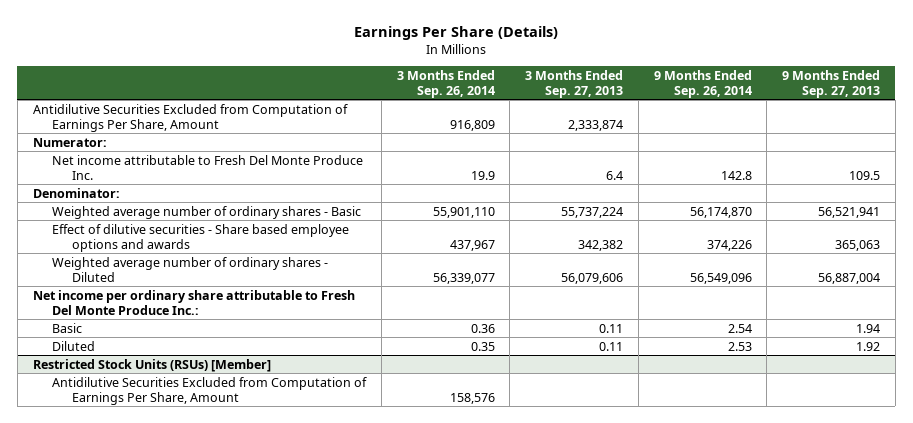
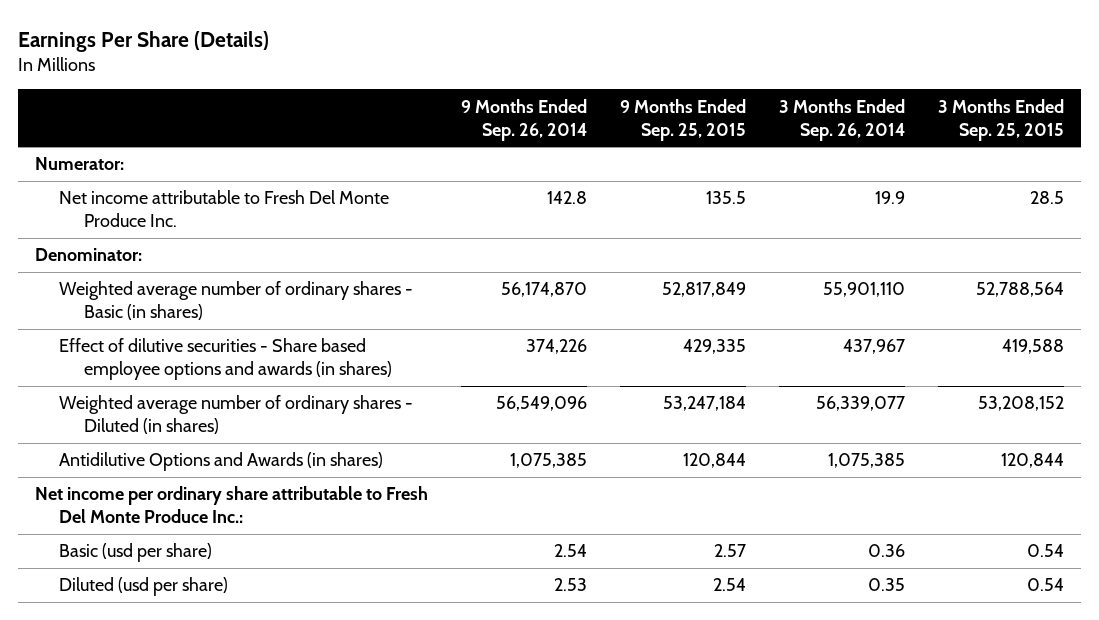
- | 3 Months Ended Sep. 26, 2014 | 3 Months Ended Sep. 27, 2013 | 9 Months Ended Sep. 26, 2014 | 9 Months Ended Sep. 27, 2013
+ | 9 Months Ended Sep. 26, 2014 | 9 Months Ended Sep. 25, 2015 | 3 Months Ended Sep. 26, 2014 | 3 Months Ended Sep. 25, 2015
- Antidilutive Securities Excluded from Computation of Earnings Per Share, Amount | 916,809 | 2,333,874 | |
- Weighted average number of ordinary shares - Basic | 55,901,110 | 55,737,224 | 56,174,870 | 56,521,941
- Effect of dilutive securities - Share based employee options and awards | 437,967 | 342,382 | 374,226 | 365,063
- Weighted average number of ordinary shares - Diluted | 56,339,077 | 56,079,606 | 56,549,096 | 56,887,004
+ Weighted average number of ordinary shares - Basic (in shares) | 56,174,870 | 52,817,849 | 55,901,110 | 52,788,564
+ Effect of dilutive securities - Share based employee options and awards (in shares) | 374,226 | 429,335 | 437,967 | 419,588
+ Weighted average number of ordinary shares - Diluted (in shares) | 56,549,096 | 53,247,184 | 56,339,077 | 53,208,152
+ Antidilutive Options and Awards (in shares) | 1,075,385 | 120,844 | 1,075,385 | 120,844
- Basic | 0.36 | 0.11 | 2.54 | 1.94
- Diluted | 0.35 | 0.11 | 2.53 | 1.92
- Restricted Stock Units (RSUs) [Member]
- Antidilutive Securities Excluded from Computation of Earnings Per Share, Amount | 158,576 | | |
+ Basic (usd per share) | 2.54 | 2.57 | 0.36 | 0.54
+ Diluted (usd per share) | 2.53 | 2.54 | 0.35 | 0.54

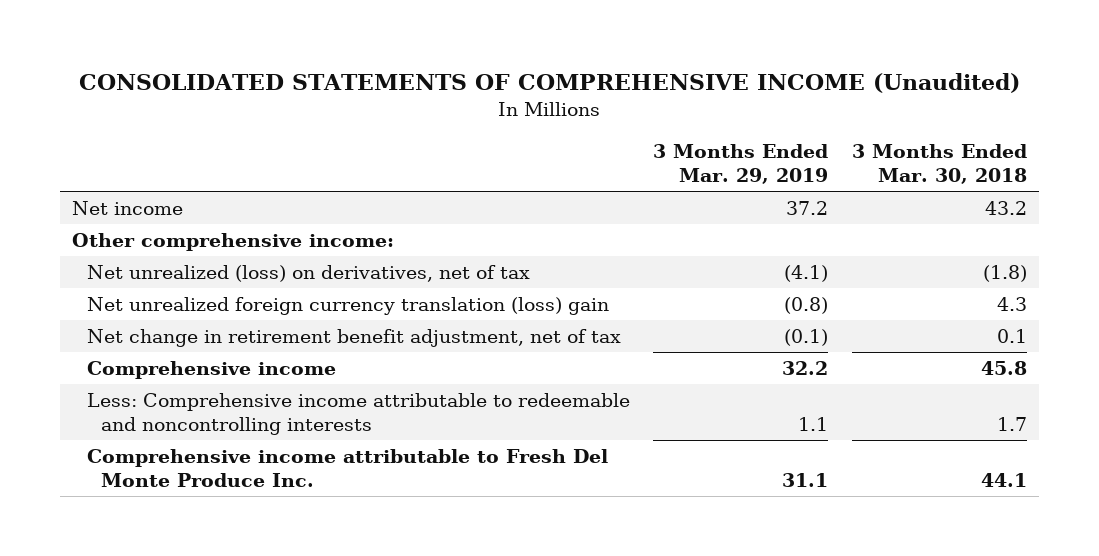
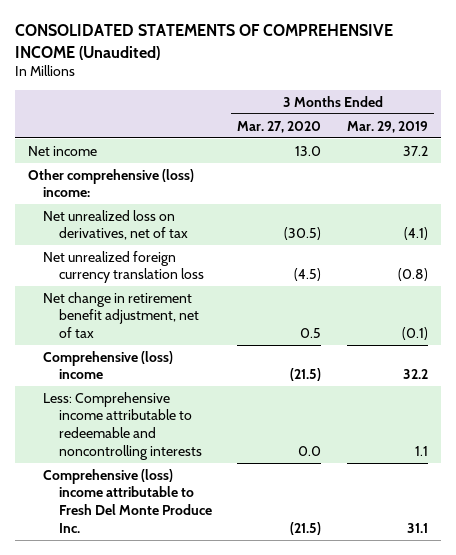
- | 3 Months Ended Mar. 29, 2019 | 3 Months Ended Mar. 30, 2018
+ | 3 Months Ended Mar. 27, 2020 | 3 Months Ended Mar. 29, 2019
- Other comprehensive income:
- Net unrealized (loss) on derivatives, net of tax | (4.1) | (1.8)
- Net unrealized foreign currency translation (loss) gain | (0.8) | 4.3
+ Other comprehensive (loss) income:
+ Net unrealized loss on derivatives, net of tax | (30.5) | (4.1)
+ Net unrealized foreign currency translation loss | (4.5) | (0.8)
- Comprehensive income | 32.2 | 45.8
+ Comprehensive (loss) income | (21.5) | 32.2
- Comprehensive income attributable to Fresh Del Monte Produce Inc. | 31.1 | 44.1
+ Comprehensive (loss) income attributable to Fresh Del Monte Produce Inc. | (21.5) | 31.1

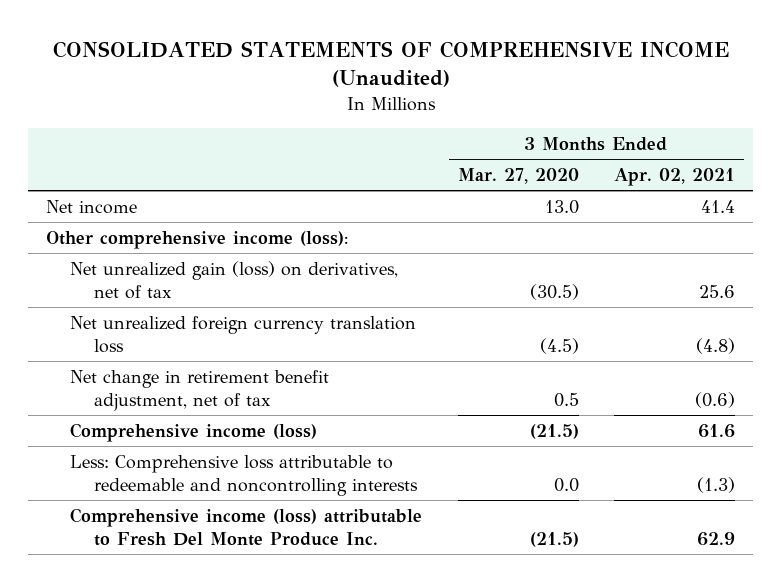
- | 3 Months Ended Mar. 27, 2020 | 3 Months Ended Mar. 29, 2019
+ | 3 Months Ended Mar. 27, 2020 | 3 Months Ended Apr. 02, 2021
- Other comprehensive (loss) income:
- Net unrealized loss on derivatives, net of tax | (30.5) | (4.1)
+ Other comprehensive income (loss):
+ Net unrealized gain (loss) on derivatives, net of tax | (30.5) | 25.6
- Comprehensive (loss) income | (21.5) | 32.2
- Less: Comprehensive income attributable to redeemable and noncontrolling interests | 0.0 | 1.1
- Comprehensive (loss) income attributable to Fresh Del Monte Produce Inc. | (21.5) | 31.1
+ Comprehensive income (loss) | (21.5) | 61.6
+ Less: Comprehensive loss attributable to redeemable and noncontrolling interests | 0.0 | (1.3)
+ Comprehensive income (loss) attributable to Fresh Del Monte Produce Inc. | (21.5) | 62.9

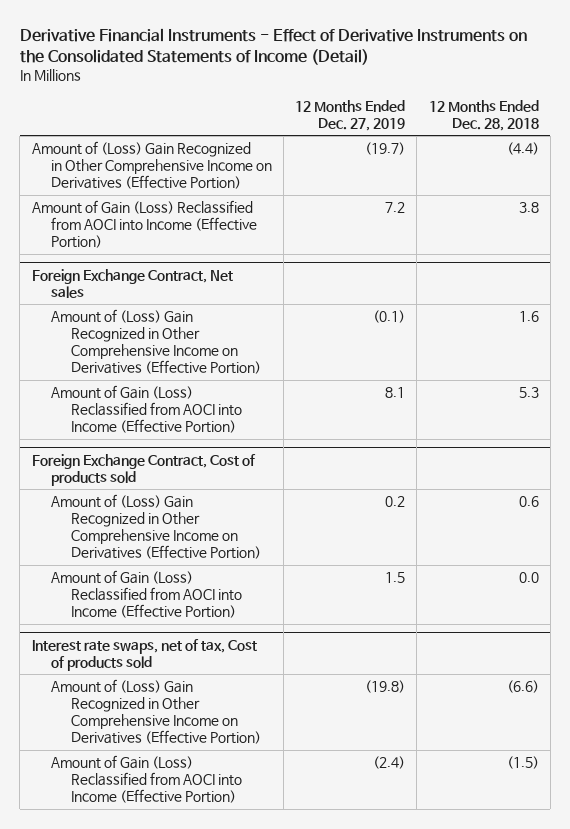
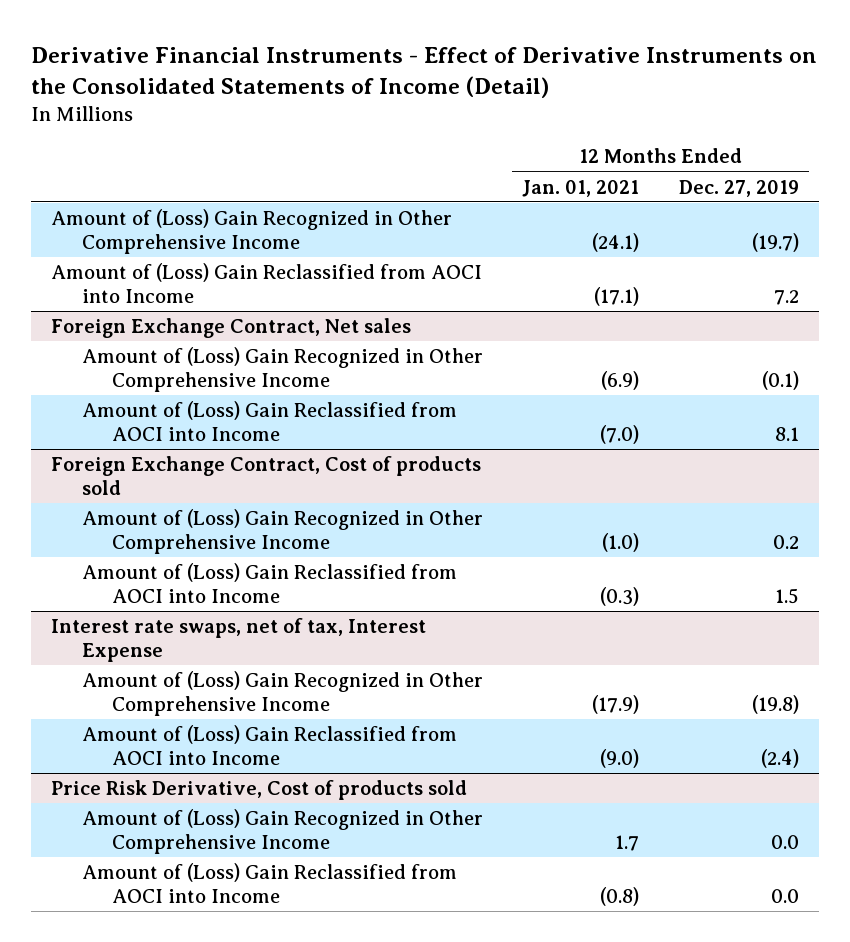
- | 12 Months Ended Dec. 27, 2019 | 12 Months Ended Dec. 28, 2018
+ | 12 Months Ended Jan. 01, 2021 | 12 Months Ended Dec. 27, 2019
- Amount of (Loss) Gain Recognized in Other Comprehensive Income on Derivatives (Effective Portion) | (19.7) | (4.4)
- Amount of Gain (Loss) Reclassified from AOCI into Income (Effective Portion) | 7.2 | 3.8
+ Amount of (Loss) Gain Recognized in Other Comprehensive Income | (24.1) | (19.7)
+ Amount of (Loss) Gain Reclassified from AOCI into Income | (17.1) | 7.2
@ Foreign Exchange Contract, Net sales
- Amount of (Loss) Gain Recognized in Other Comprehensive Income on Derivatives (Effective Portion) | (0.1) | 1.6
- Amount of Gain (Loss) Reclassified from AOCI into Income (Effective Portion) | 8.1 | 5.3
+ Amount of (Loss) Gain Recognized in Other Comprehensive Income | (6.9) | (0.1)
+ Amount of (Loss) Gain Reclassified from AOCI into Income | (7.0) | 8.1
@ Foreign Exchange Contract, Cost of products sold
- Amount of (Loss) Gain Recognized in Other Comprehensive Income on Derivatives (Effective Portion) | 0.2 | 0.6
- Amount of Gain (Loss) Reclassified from AOCI into Income (Effective Portion) | 1.5 | 0.0
- Interest rate swaps, net of tax, Cost of products sold
- Amount of (Loss) Gain Recognized in Other Comprehensive Income on Derivatives (Effective Portion) | (19.8) | (6.6)
- Amount of Gain (Loss) Reclassified from AOCI into Income (Effective Portion) | (2.4) | (1.5)
@ Foreign Exchange Contract, Cost of products sold
+ Amount of (Loss) Gain Recognized in Other Comprehensive Income | (1.0) | 0.2
+ Amount of (Loss) Gain Reclassified from AOCI into Income | (0.3) | 1.5
+ Interest rate swaps, net of tax, Interest Expense
+ Amount of (Loss) Gain Recognized in Other Comprehensive Income | (17.9) | (19.8)
+ Amount of (Loss) Gain Reclassified from AOCI into Income | (9.0) | (2.4)
+ Price Risk Derivative, Cost of products sold
+ Amount of (Loss) Gain Recognized in Other Comprehensive Income | 1.7 | 0.0
+ Amount of (Loss) Gain Reclassified from AOCI into Income | (0.8) | 0.0

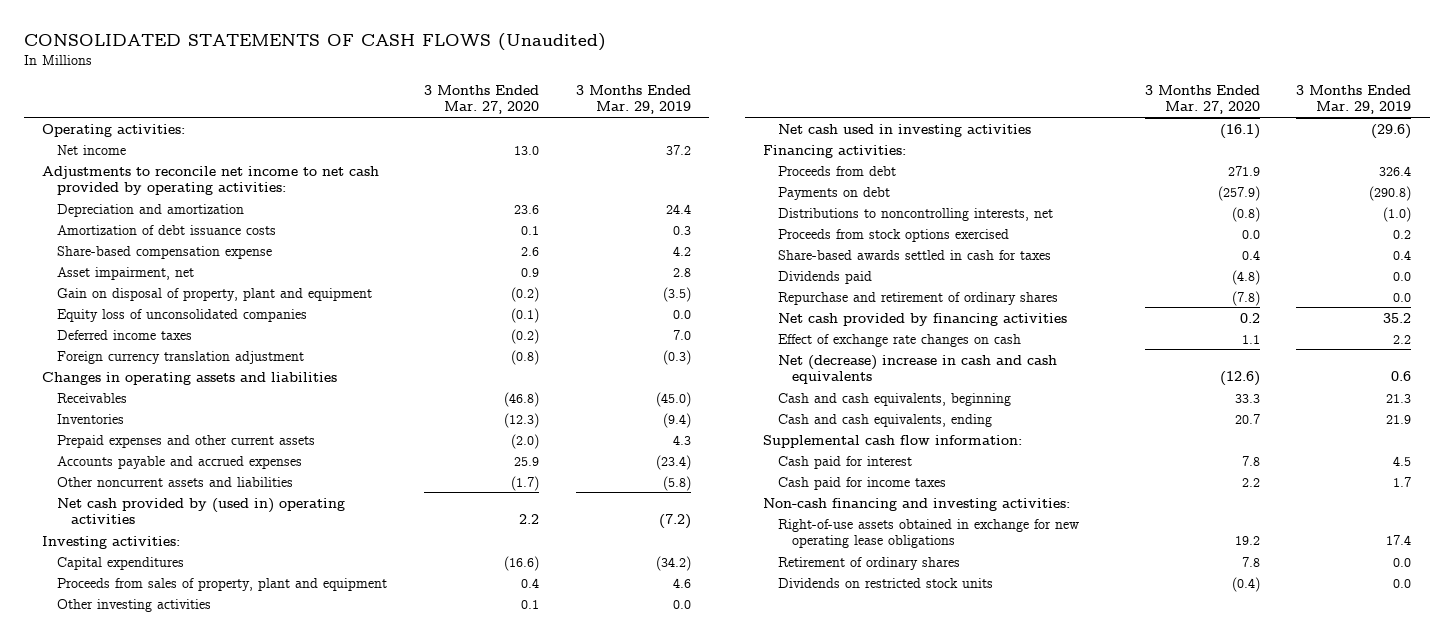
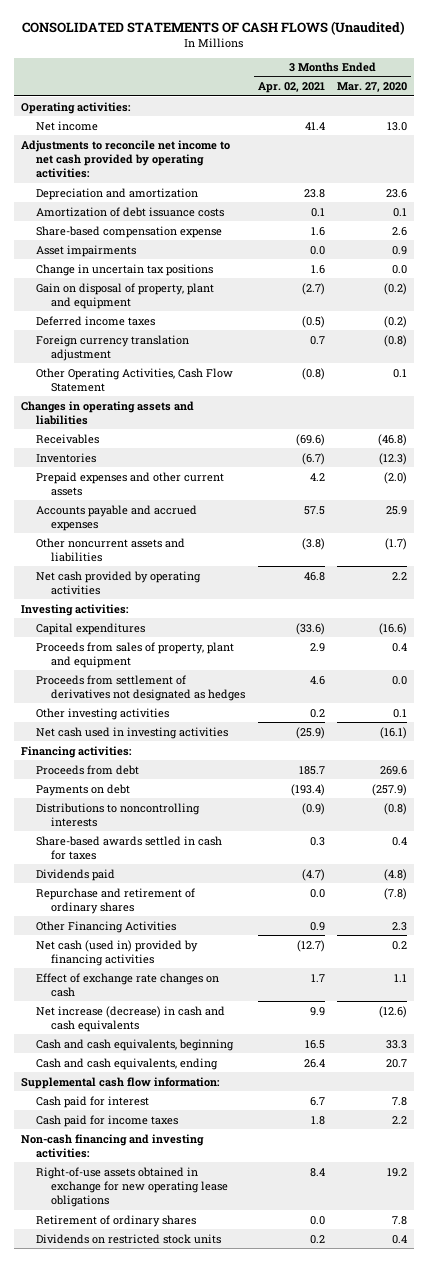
- | 3 Months Ended Mar. 27, 2020 | 3 Months Ended Mar. 29, 2019
+ | 3 Months Ended Apr. 02, 2021 | 3 Months Ended Mar. 27, 2020
- Asset impairment, net | 0.9 | 2.8
+ Asset impairments | 0.0 | 0.9
+ Change in uncertain tax positions | 1.6 | 0.0
- Equity loss of unconsolidated companies | (0.1) | 0.0
+ Other Operating Activities, Cash Flow Statement | (0.8) | 0.1
- Net cash provided by (used in) operating activities | 2.2 | (7.2)
+ Net cash provided by operating activities | 46.8 | 2.2
+ Proceeds from settlement of derivatives not designated as hedges | 4.6 | 0.0
- Proceeds from debt | 271.9 | 326.4
+ Proceeds from debt | 185.7 | 269.6
- Distributions to noncontrolling interests, net | (0.8) | (1.0)
- Proceeds from stock options exercised | 0.0 | 0.2
+ Distributions to noncontrolling interests | (0.9) | (0.8)
- Net cash provided by financing activities | 0.2 | 35.2
+ Other Financing Activities | 0.9 | 2.3
+ Net cash (used in) provided by financing activities | (12.7) | 0.2
- Net (decrease) increase in cash and cash equivalents | (12.6) | 0.6
+ Net increase (decrease) in cash and cash equivalents | 9.9 | (12.6)
- Dividends on restricted stock units | (0.4) | 0.0
+ Dividends on restricted stock units | 0.2 | 0.4

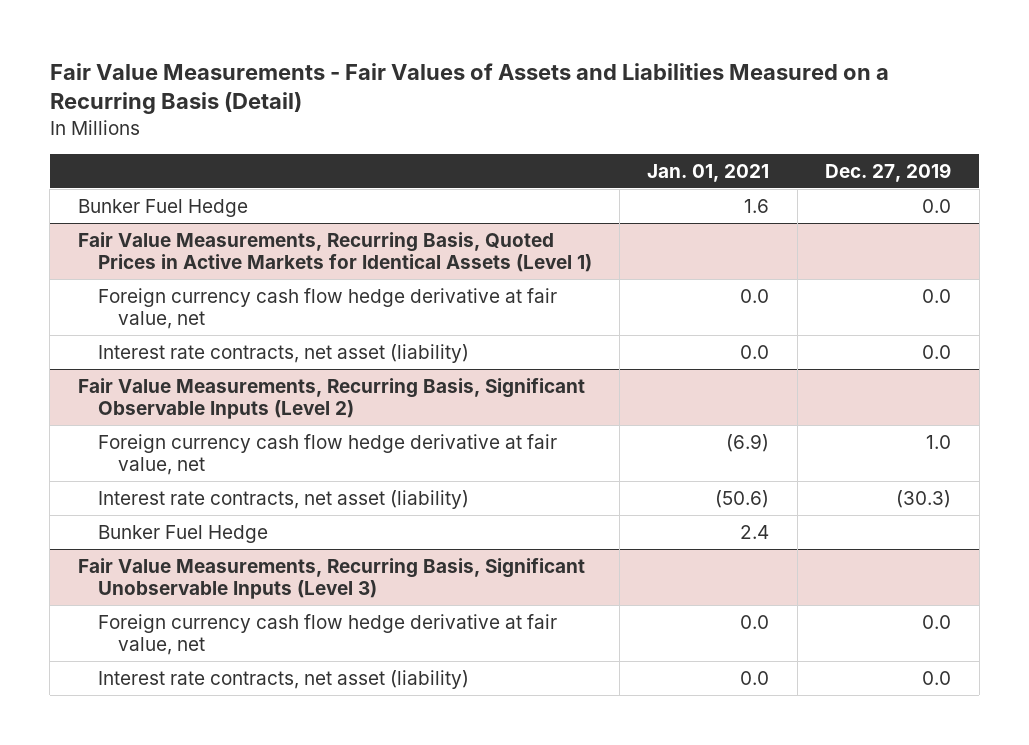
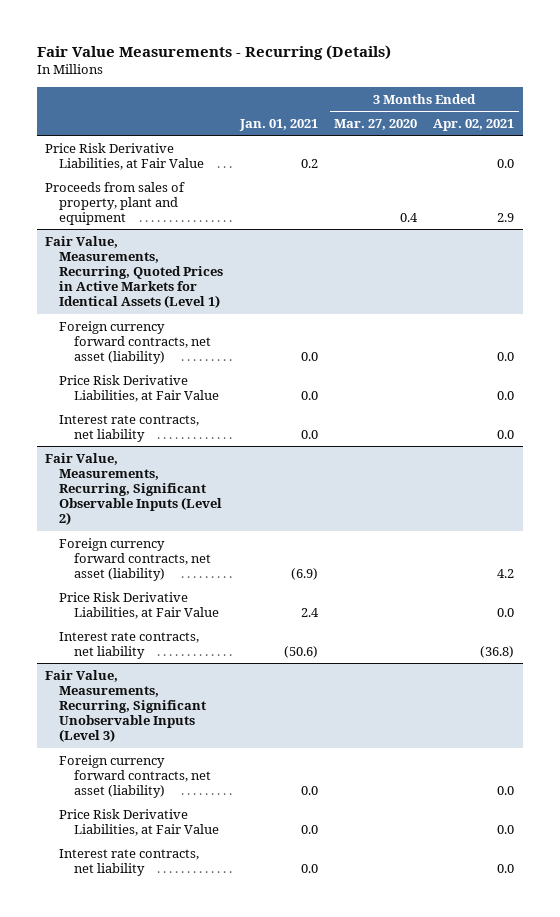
- Fair Value Measurements - Fair Values of Assets and Liabilities Measured on a Recurring Basis (Detail)
+ Fair Value Measurements - Recurring (Details)
- | Jan. 01, 2021 | Dec. 27, 2019
+ | Jan. 01, 2021 | 3 Months Ended Mar. 27, 2020 | 3 Months Ended Apr. 02, 2021
- Bunker Fuel Hedge | 1.6 | 0.0
- Fair Value Measurements, Recurring Basis, Quoted Prices in Active Markets for Identical Assets (Level 1)
- Foreign currency cash flow hedge derivative at fair value, net | 0.0 | 0.0
- Interest rate contracts, net asset (liability) | 0.0 | 0.0
- Fair Value Measurements, Recurring Basis, Significant Observable Inputs (Level 2)
- Foreign currency cash flow hedge derivative at fair value, net | (6.9) | 1.0
- Interest rate contracts, net asset (liability) | (50.6) | (30.3)
- Bunker Fuel Hedge | 2.4 |
- Fair Value Measurements, Recurring Basis, Significant Unobservable Inputs (Level 3)
- Foreign currency cash flow hedge derivative at fair value, net | 0.0 | 0.0
- Interest rate contracts, net asset (liability) | 0.0 | 0.0
+ Price Risk Derivative Liabilities, at Fair Value | 0.2 | | 0.0
+ Proceeds from sales of property, plant and equipment | | 0.4 | 2.9
+ Fair Value, Measurements, Recurring, Quoted Prices in Active Markets for Identical Assets (Level 1)
+ Foreign currency forward contracts, net asset (liability) | 0.0 | | 0.0
+ Price Risk Derivative Liabilities, at Fair Value | 0.0 | | 0.0
+ Interest rate contracts, net liability | 0.0 | | 0.0
+ Fair Value, Measurements, Recurring, Significant Observable Inputs (Level 2)
+ Foreign currency forward contracts, net asset (liability) | (6.9) | | 4.2
+ Price Risk Derivative Liabilities, at Fair Value | 2.4 | | 0.0
+ Interest rate contracts, net liability | (50.6) | | (36.8)
+ Fair Value, Measurements, Recurring, Significant Unobservable Inputs (Level 3)
+ Foreign currency forward contracts, net asset (liability) | 0.0 | | 0.0
+ Price Risk Derivative Liabilities, at Fair Value | 0.0 | | 0.0
+ Interest rate contracts, net liability | 0.0 | | 0.0

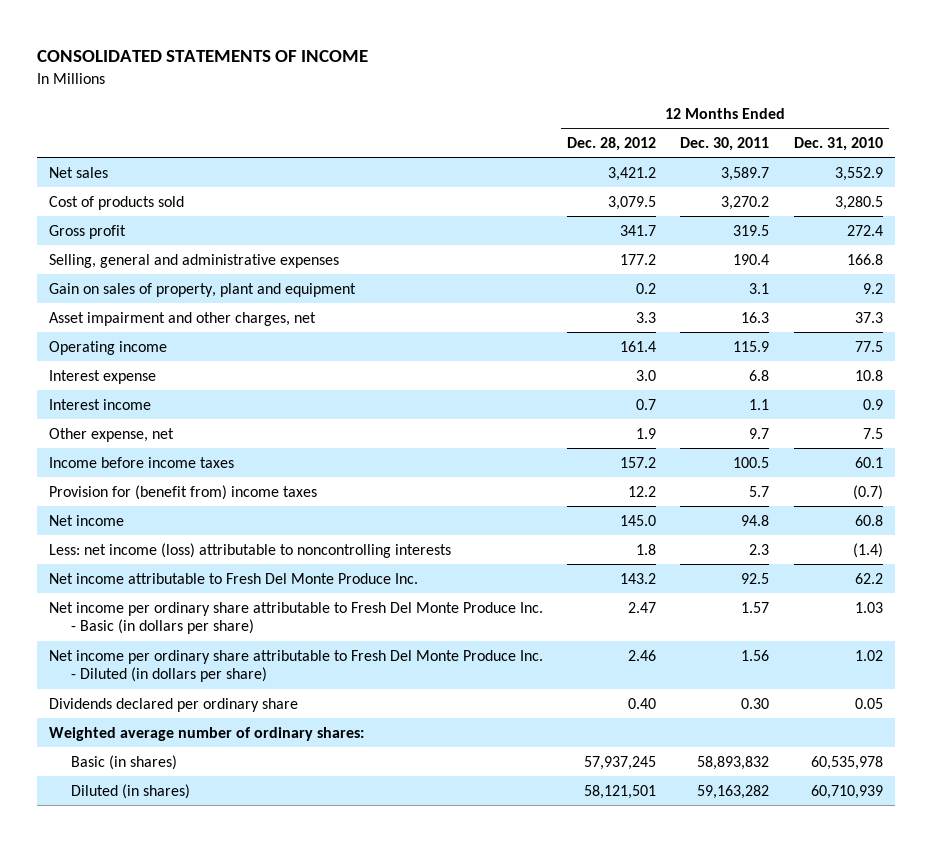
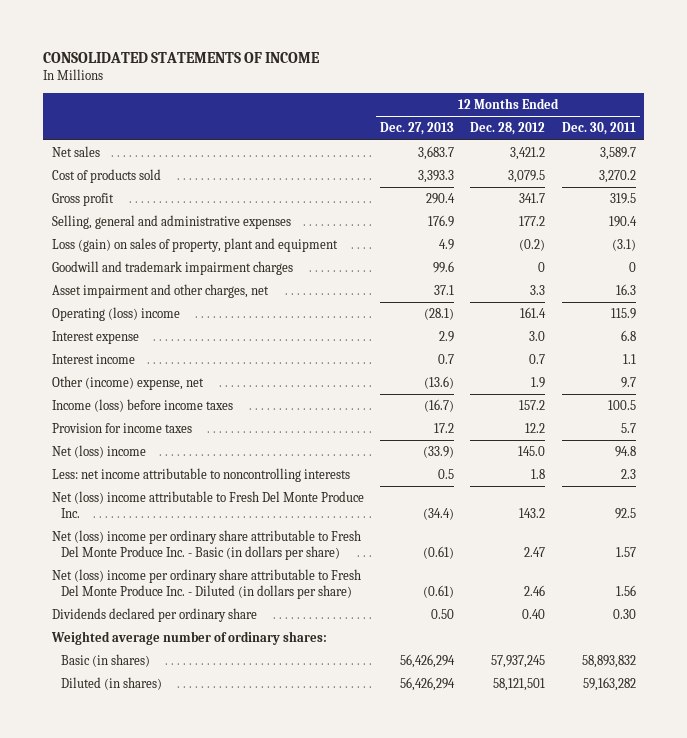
- | 12 Months Ended Dec. 28, 2012 | 12 Months Ended Dec. 30, 2011 | 12 Months Ended Dec. 31, 2010
+ | 12 Months Ended Dec. 27, 2013 | 12 Months Ended Dec. 28, 2012 | 12 Months Ended Dec. 30, 2011
- Gain on sales of property, plant and equipment | 0.2 | 3.1 | 9.2
+ Loss (gain) on sales of property, plant and equipment | 4.9 | (0.2) | (3.1)
+ Goodwill and trademark impairment charges | 99.6 | 0 | 0
- Operating income | 161.4 | 115.9 | 77.5
+ Operating (loss) income | (28.1) | 161.4 | 115.9
- Other expense, net | 1.9 | 9.7 | 7.5
- Income before income taxes | 157.2 | 100.5 | 60.1
- Provision for (benefit from) income taxes | 12.2 | 5.7 | (0.7)
- Net income | 145.0 | 94.8 | 60.8
- Less: net income (loss) attributable to noncontrolling interests | 1.8 | 2.3 | (1.4)
- Net income attributable to Fresh Del Monte Produce Inc. | 143.2 | 92.5 | 62.2
- Net income per ordinary share attributable to Fresh Del Monte Produce Inc. - Basic (in dollars per share) | 2.47 | 1.57 | 1.03
- Net income per ordinary share attributable to Fresh Del Monte Produce Inc. - Diluted (in dollars per share) | 2.46 | 1.56 | 1.02
+ Other (income) expense, net | (13.6) | 1.9 | 9.7
+ Income (loss) before income taxes | (16.7) | 157.2 | 100.5
+ Provision for income taxes | 17.2 | 12.2 | 5.7
+ Net (loss) income | (33.9) | 145.0 | 94.8
+ Less: net income attributable to noncontrolling interests | 0.5 | 1.8 | 2.3
+ Net (loss) income attributable to Fresh Del Monte Produce Inc. | (34.4) | 143.2 | 92.5
+ Net (loss) income per ordinary share attributable to Fresh Del Monte Produce Inc. - Basic (in dollars per share) | (0.61) | 2.47 | 1.57
+ Net (loss) income per ordinary share attributable to Fresh Del Monte Produce Inc. - Diluted (in dollars per share) | (0.61) | 2.46 | 1.56

